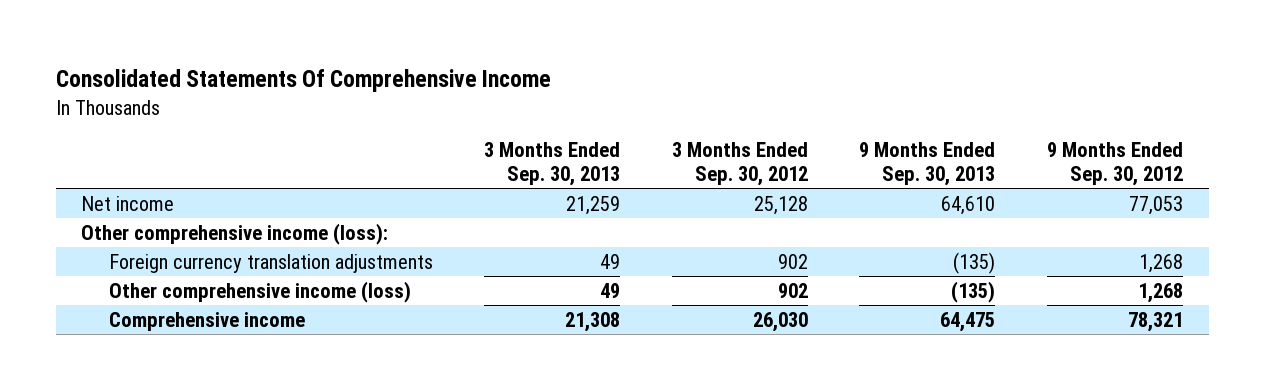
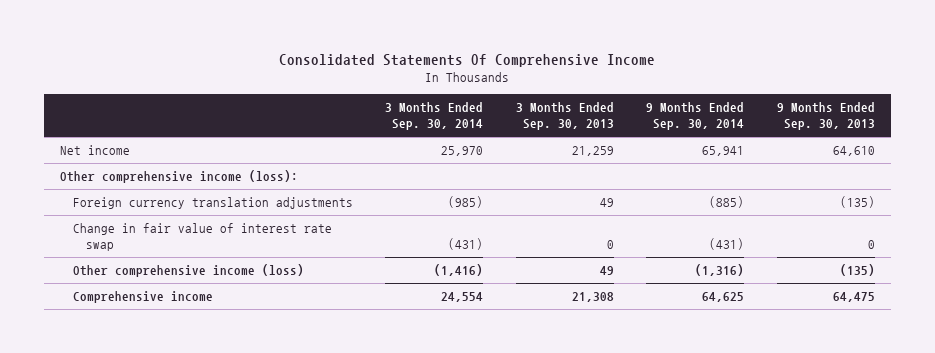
- | 3 Months Ended Sep. 30, 2013 | 3 Months Ended Sep. 30, 2012 | 9 Months Ended Sep. 30, 2013 | 9 Months Ended Sep. 30, 2012
+ | 3 Months Ended Sep. 30, 2014 | 3 Months Ended Sep. 30, 2013 | 9 Months Ended Sep. 30, 2014 | 9 Months Ended Sep. 30, 2013
+ Change in fair value of interest rate swap | (431) | 0 | (431) | 0

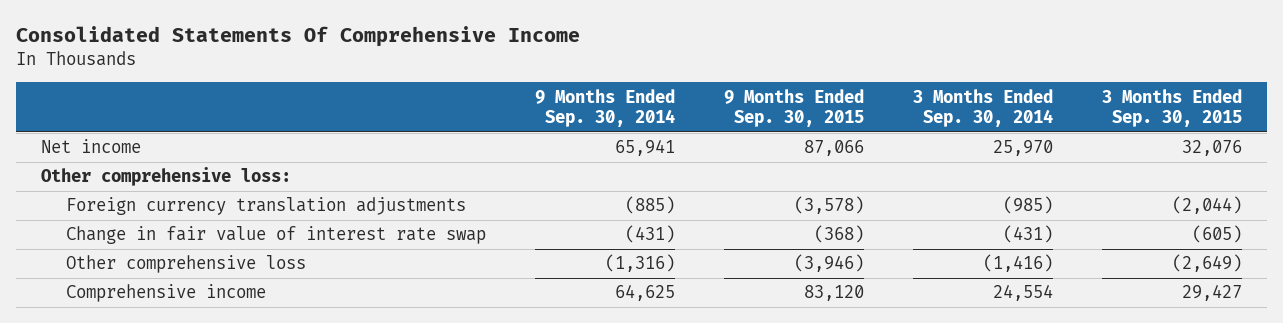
- | 3 Months Ended Sep. 30, 2014 | 3 Months Ended Sep. 30, 2013 | 9 Months Ended Sep. 30, 2014 | 9 Months Ended Sep. 30, 2013
+ | 9 Months Ended Sep. 30, 2014 | 9 Months Ended Sep. 30, 2015 | 3 Months Ended Sep. 30, 2014 | 3 Months Ended Sep. 30, 2015
- Other comprehensive income (loss):
+ Other comprehensive loss:
- Other comprehensive income (loss) | (1,416) | 49 | (1,316) | (135)
+ Other comprehensive loss | (1,316) | (3,946) | (1,416) | (2,649)

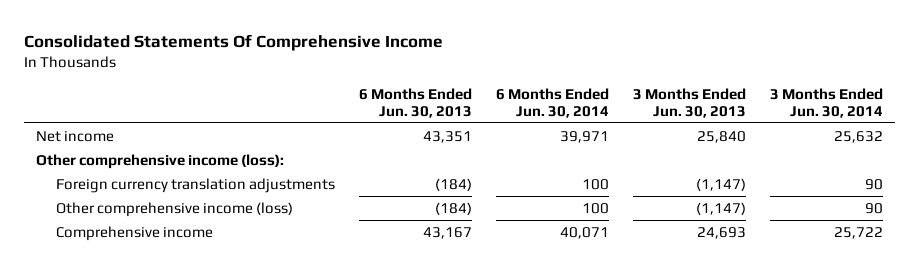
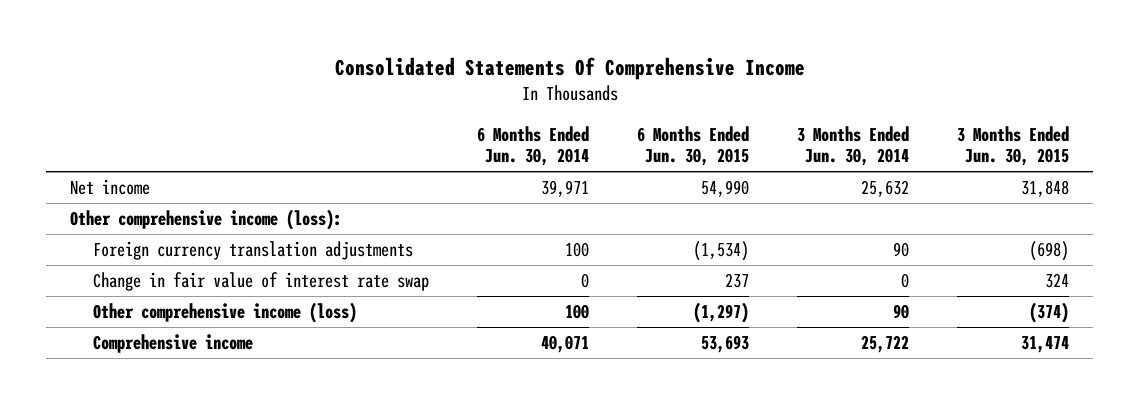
- | 6 Months Ended Jun. 30, 2013 | 6 Months Ended Jun. 30, 2014 | 3 Months Ended Jun. 30, 2013 | 3 Months Ended Jun. 30, 2014
+ | 6 Months Ended Jun. 30, 2014 | 6 Months Ended Jun. 30, 2015 | 3 Months Ended Jun. 30, 2014 | 3 Months Ended Jun. 30, 2015
+ Change in fair value of interest rate swap | 0 | 237 | 0 | 324

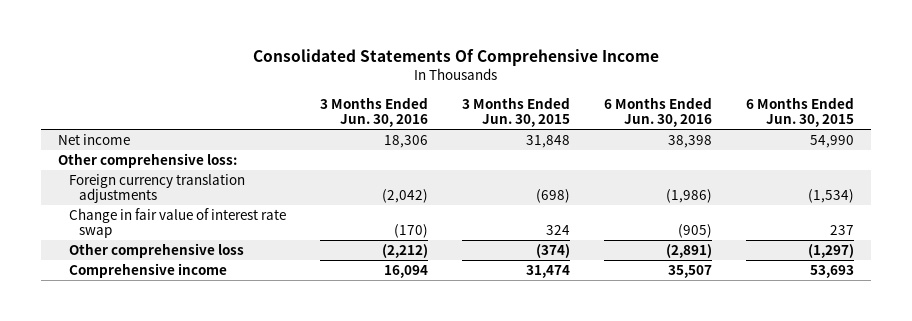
- | 6 Months Ended Jun. 30, 2014 | 6 Months Ended Jun. 30, 2015 | 3 Months Ended Jun. 30, 2014 | 3 Months Ended Jun. 30, 2015
+ | 3 Months Ended Jun. 30, 2016 | 3 Months Ended Jun. 30, 2015 | 6 Months Ended Jun. 30, 2016 | 6 Months Ended Jun. 30, 2015
- Other comprehensive income (loss):
+ Other comprehensive loss:
- Other comprehensive income (loss) | 100 | (1,297) | 90 | (374)
+ Other comprehensive loss | (2,212) | (374) | (2,891) | (1,297)

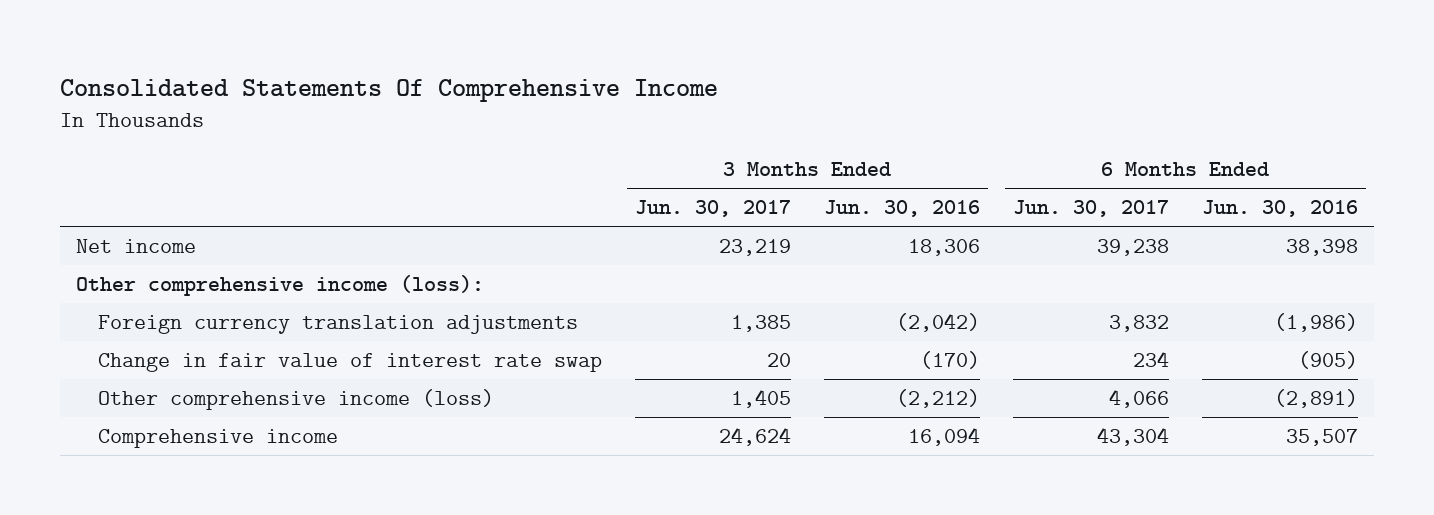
- | 3 Months Ended Jun. 30, 2016 | 3 Months Ended Jun. 30, 2015 | 6 Months Ended Jun. 30, 2016 | 6 Months Ended Jun. 30, 2015
+ | 3 Months Ended Jun. 30, 2017 | 3 Months Ended Jun. 30, 2016 | 6 Months Ended Jun. 30, 2017 | 6 Months Ended Jun. 30, 2016
- Other comprehensive loss:
+ Other comprehensive income (loss):
- Other comprehensive loss | (2,212) | (374) | (2,891) | (1,297)
+ Other comprehensive income (loss) | 1,405 | (2,212) | 4,066 | (2,891)

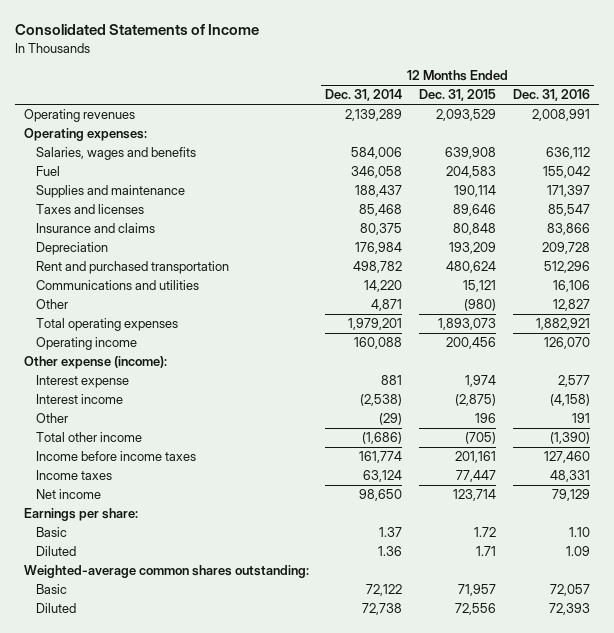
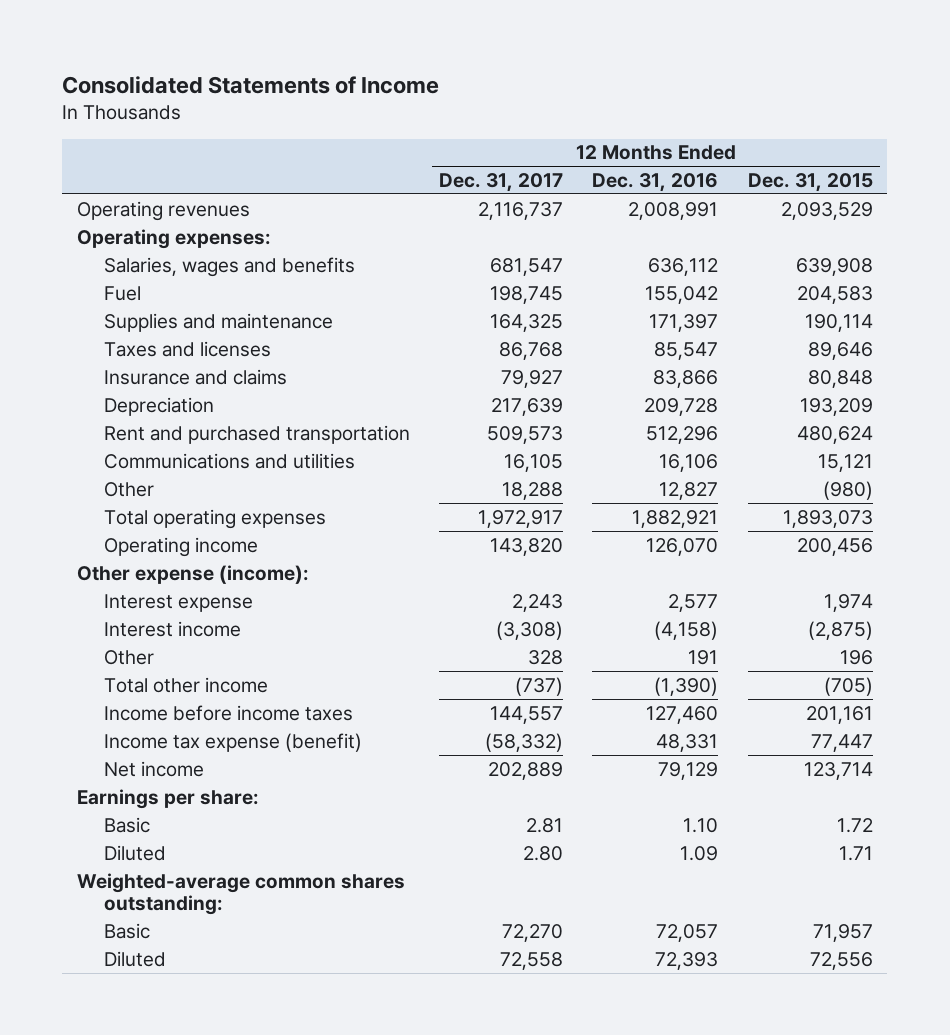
- | 12 Months Ended Dec. 31, 2014 | 12 Months Ended Dec. 31, 2015 | 12 Months Ended Dec. 31, 2016
+ | 12 Months Ended Dec. 31, 2017 | 12 Months Ended Dec. 31, 2016 | 12 Months Ended Dec. 31, 2015
- Income taxes | 63,124 | 77,447 | 48,331
+ Income tax expense (benefit) | (58,332) | 48,331 | 77,447

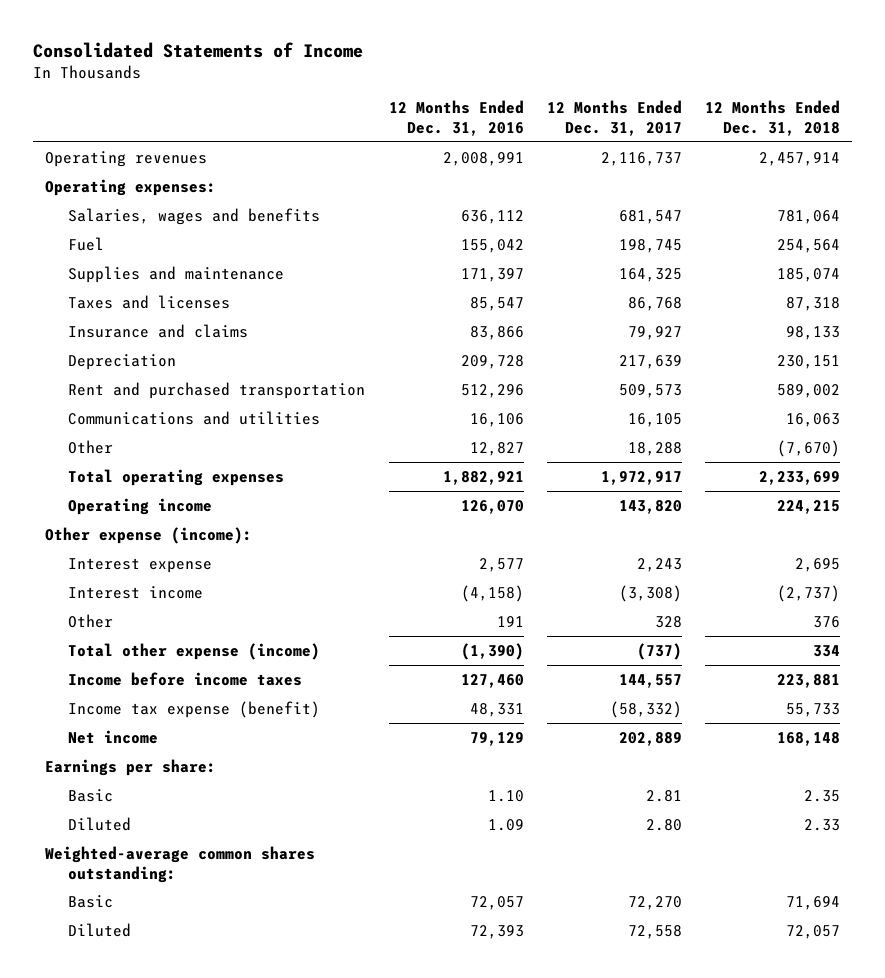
- | 12 Months Ended Dec. 31, 2017 | 12 Months Ended Dec. 31, 2016 | 12 Months Ended Dec. 31, 2015
+ | 12 Months Ended Dec. 31, 2016 | 12 Months Ended Dec. 31, 2017 | 12 Months Ended Dec. 31, 2018
- Total other income | (737) | (1,390) | (705)
+ Total other expense (income) | (1,390) | (737) | 334

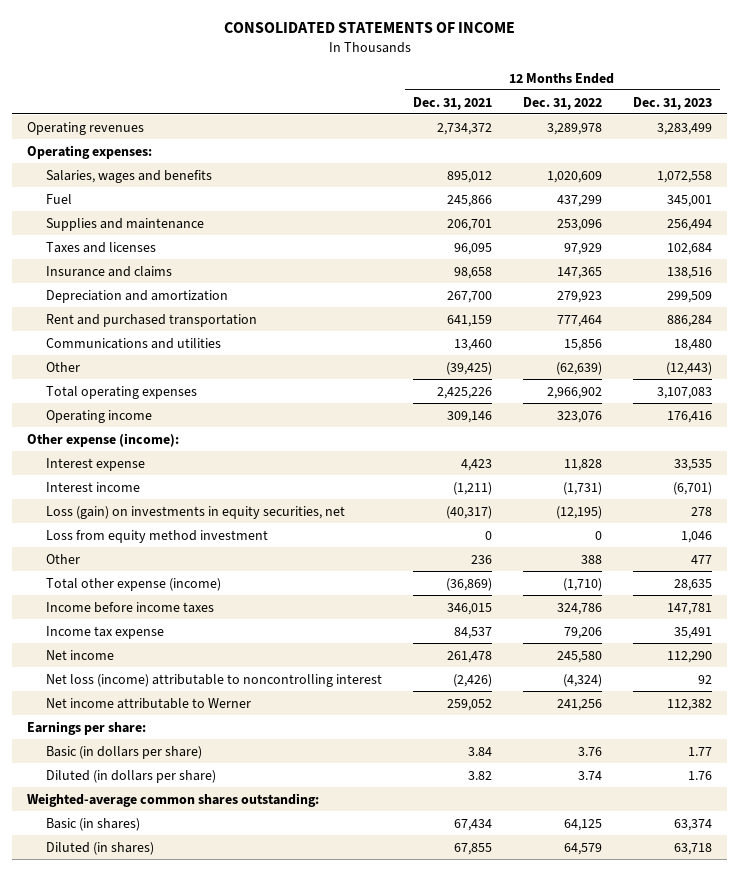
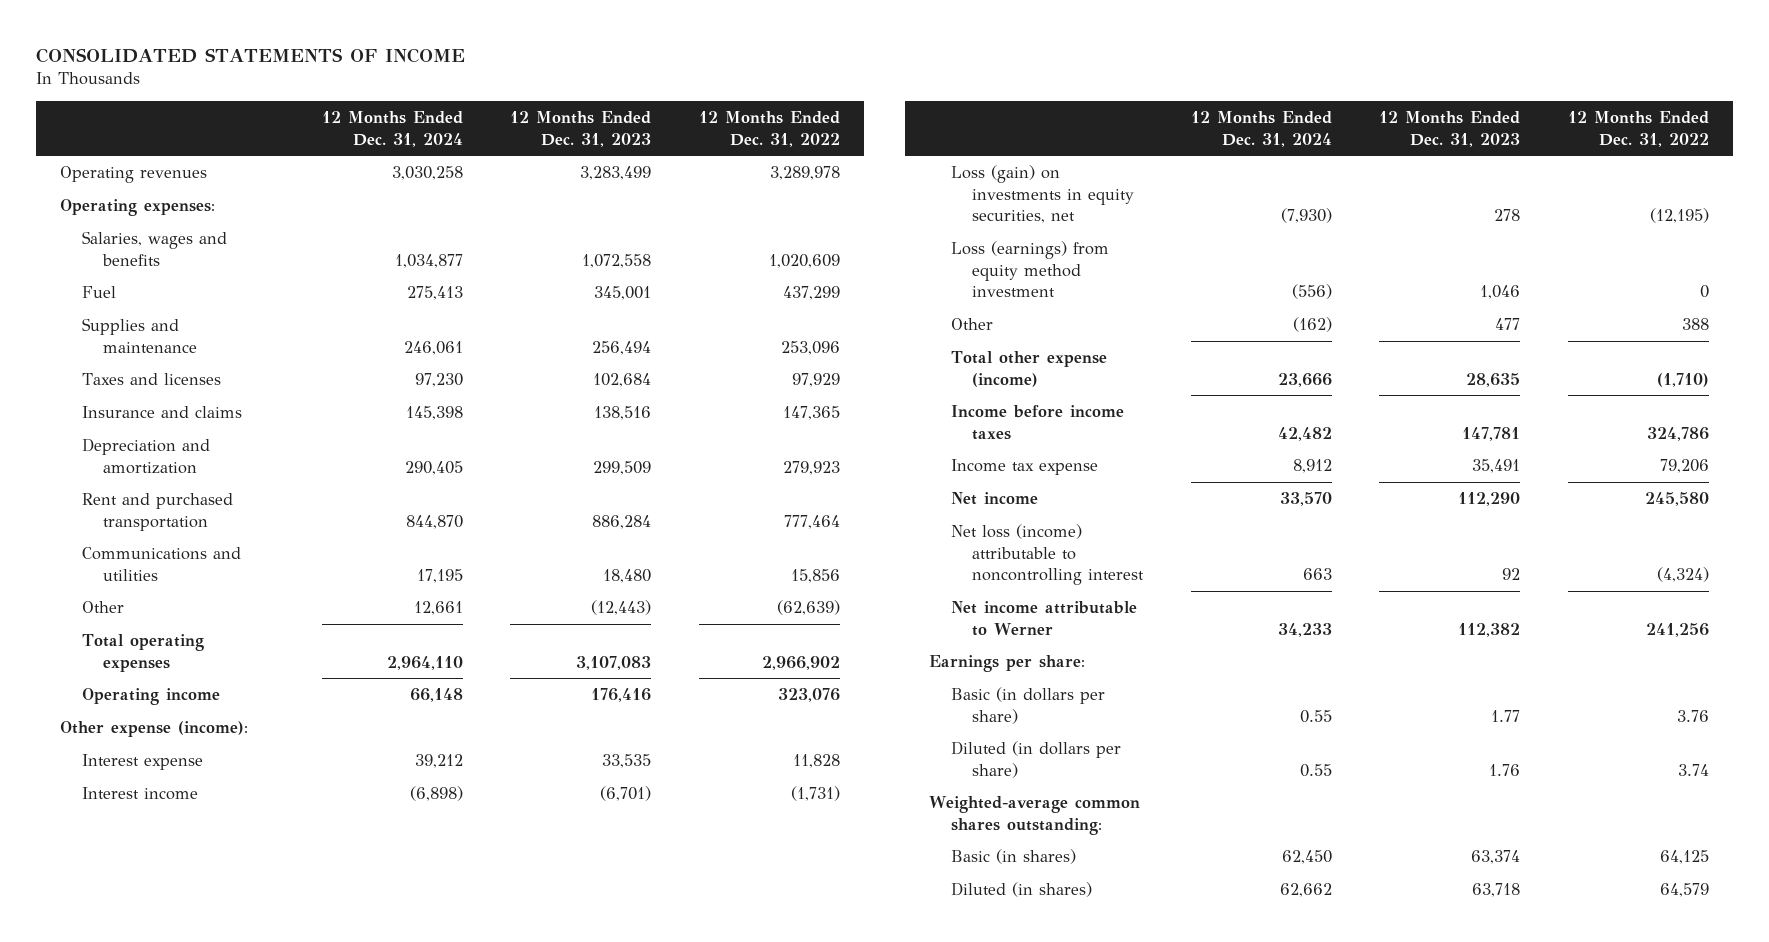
- | 12 Months Ended Dec. 31, 2021 | 12 Months Ended Dec. 31, 2022 | 12 Months Ended Dec. 31, 2023
+ | 12 Months Ended Dec. 31, 2024 | 12 Months Ended Dec. 31, 2023 | 12 Months Ended Dec. 31, 2022
- Loss from equity method investment | 0 | 0 | 1,046
+ Loss (earnings) from equity method investment | (556) | 1,046 | 0

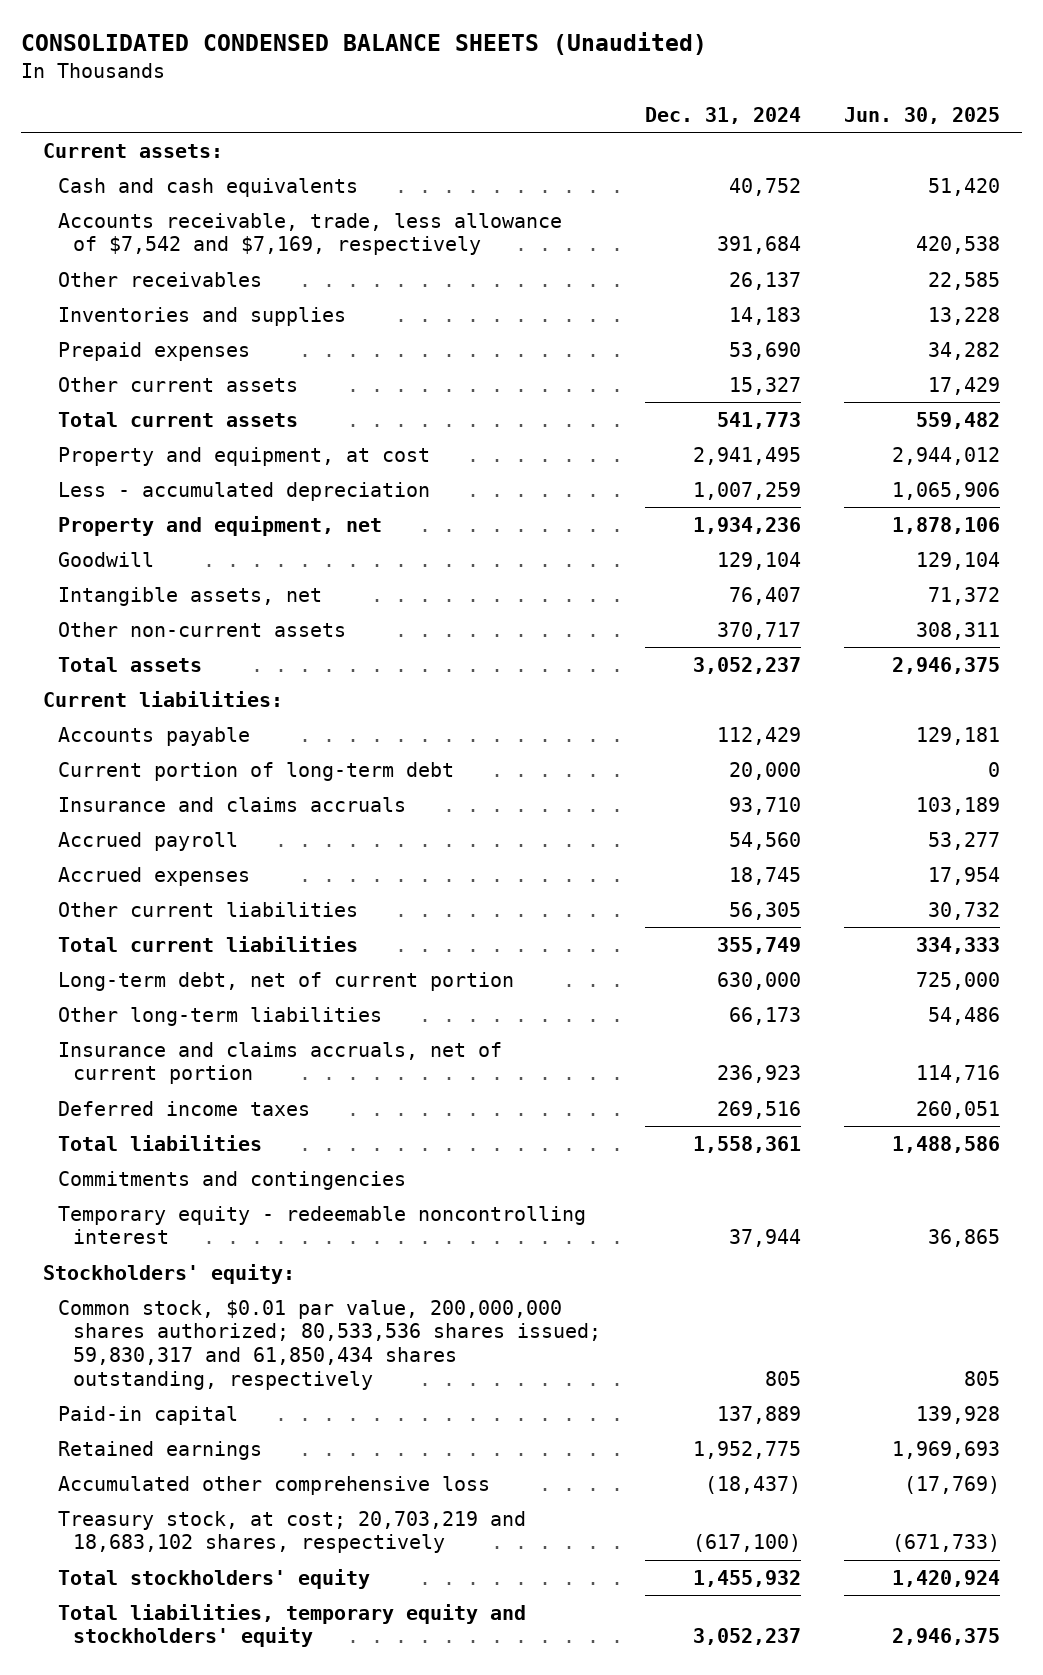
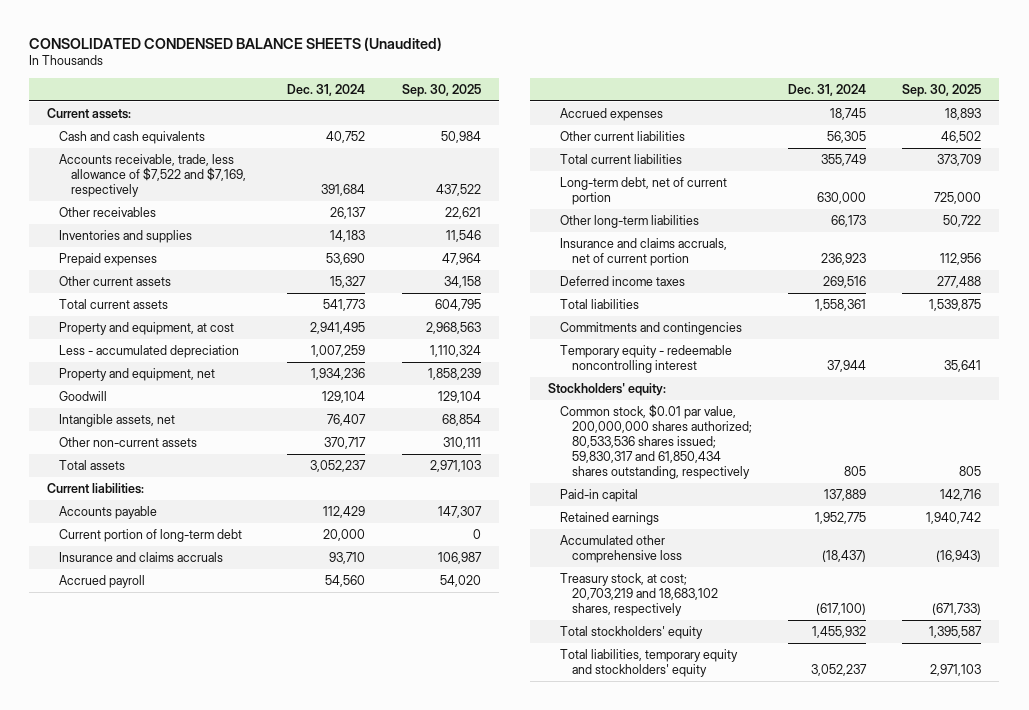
- | Dec. 31, 2024 | Jun. 30, 2025
+ | Dec. 31, 2024 | Sep. 30, 2025
- Accounts receivable, trade, less allowance of $7,542 and $7,169, respectively | 391,684 | 420,538
+ Accounts receivable, trade, less allowance of $7,522 and $7,169, respectively | 391,684 | 437,522

